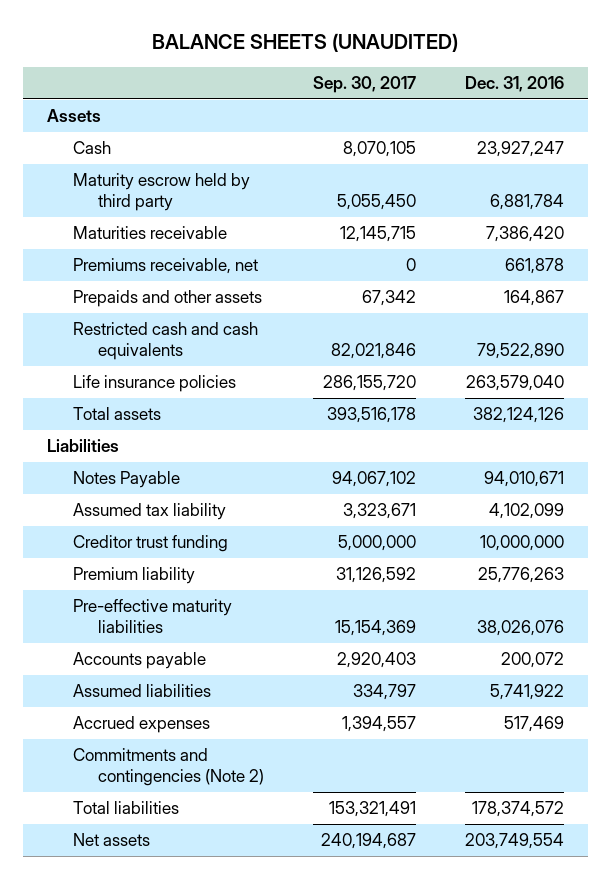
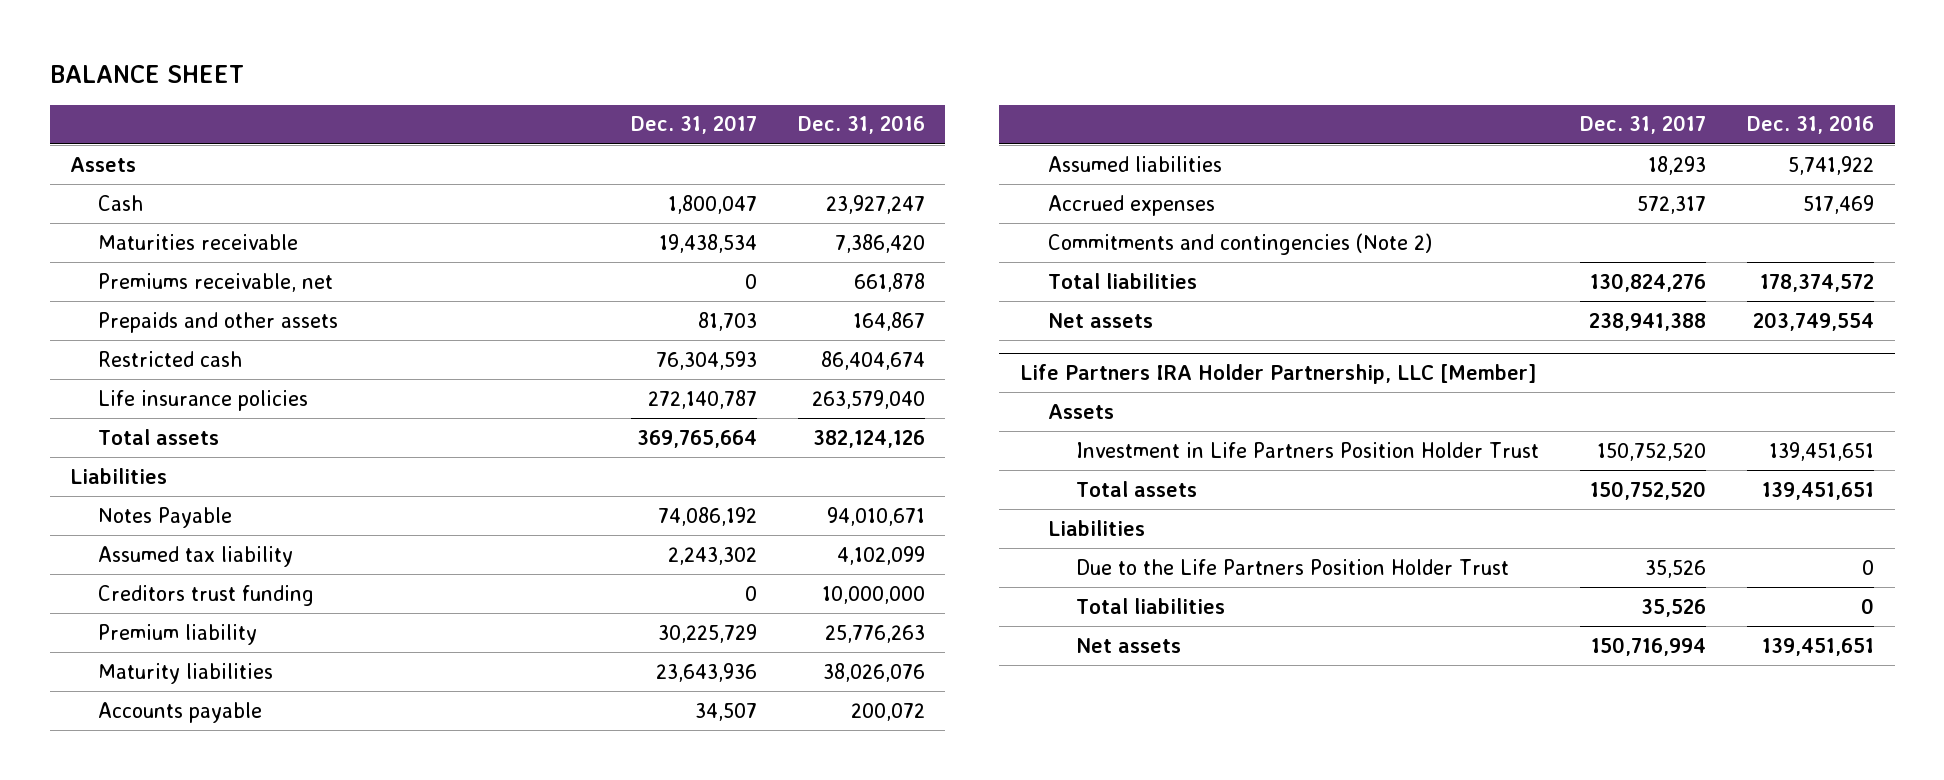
- BALANCE SHEETS (UNAUDITED)
+ BALANCE SHEET
- | Sep. 30, 2017 | Dec. 31, 2016
+ | Dec. 31, 2017 | Dec. 31, 2016
- Maturity escrow held by third party | 5,055,450 | 6,881,784
- Restricted cash and cash equivalents | 82,021,846 | 79,522,890
+ Restricted cash | 76,304,593 | 86,404,674
- Creditor trust funding | 5,000,000 | 10,000,000
+ Creditors trust funding | 0 | 10,000,000
- Pre-effective maturity liabilities | 15,154,369 | 38,026,076
+ Maturity liabilities | 23,643,936 | 38,026,076
+ Life Partners IRA Holder Partnership, LLC [Member]
+ Assets
+ Investment in Life Partners Position Holder Trust | 150,752,520 | 139,451,651
+ Total assets | 150,752,520 | 139,451,651
+ Liabilities
+ Due to the Life Partners Position Holder Trust | 35,526 | 0
+ Total liabilities | 35,526 | 0
+ Net assets | 150,716,994 | 139,451,651

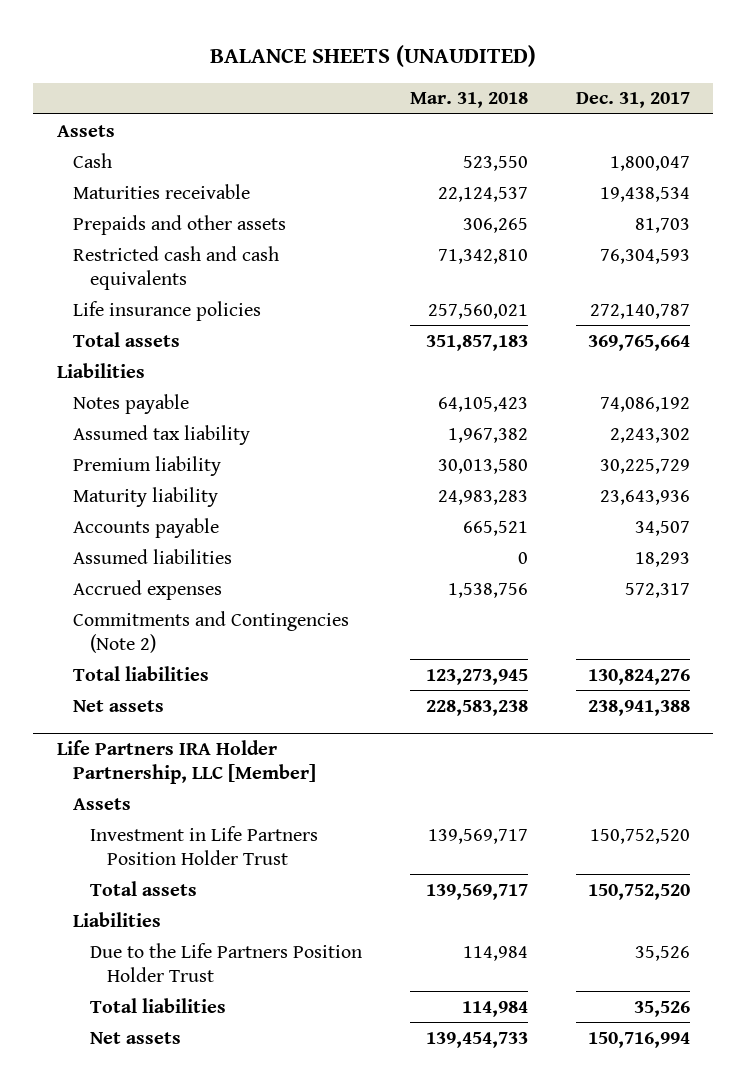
- BALANCE SHEET
+ BALANCE SHEETS (UNAUDITED)
- | Dec. 31, 2017 | Dec. 31, 2016
+ | Mar. 31, 2018 | Dec. 31, 2017
- Premiums receivable, net | 0 | 661,878
- Restricted cash | 76,304,593 | 86,404,674
+ Restricted cash and cash equivalents | 71,342,810 | 76,304,593
- Notes Payable | 74,086,192 | 94,010,671
+ Notes payable | 64,105,423 | 74,086,192
- Creditors trust funding | 0 | 10,000,000
- Maturity liabilities | 23,643,936 | 38,026,076
+ Maturity liability | 24,983,283 | 23,643,936
- Commitments and contingencies (Note 2)
+ Commitments and Contingencies (Note 2)

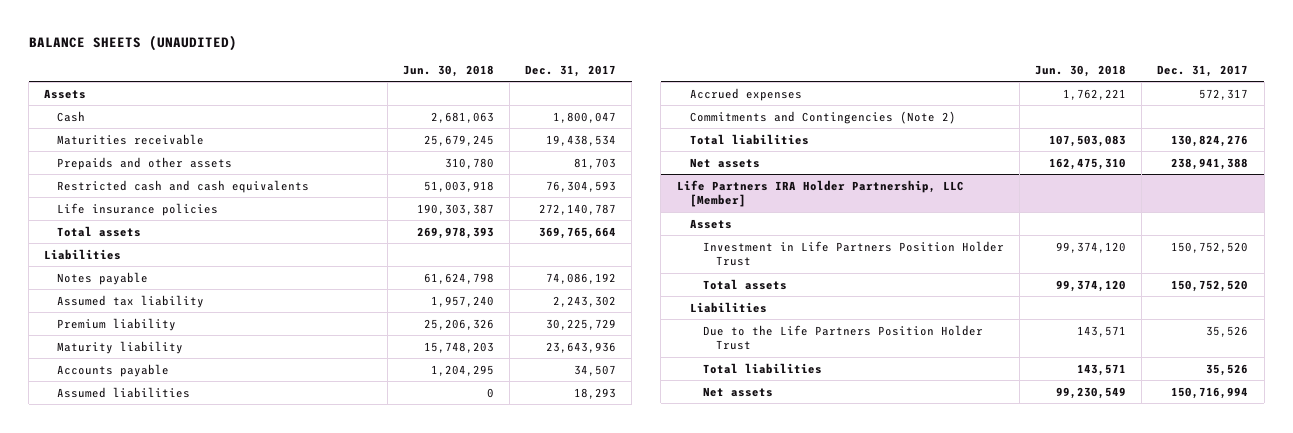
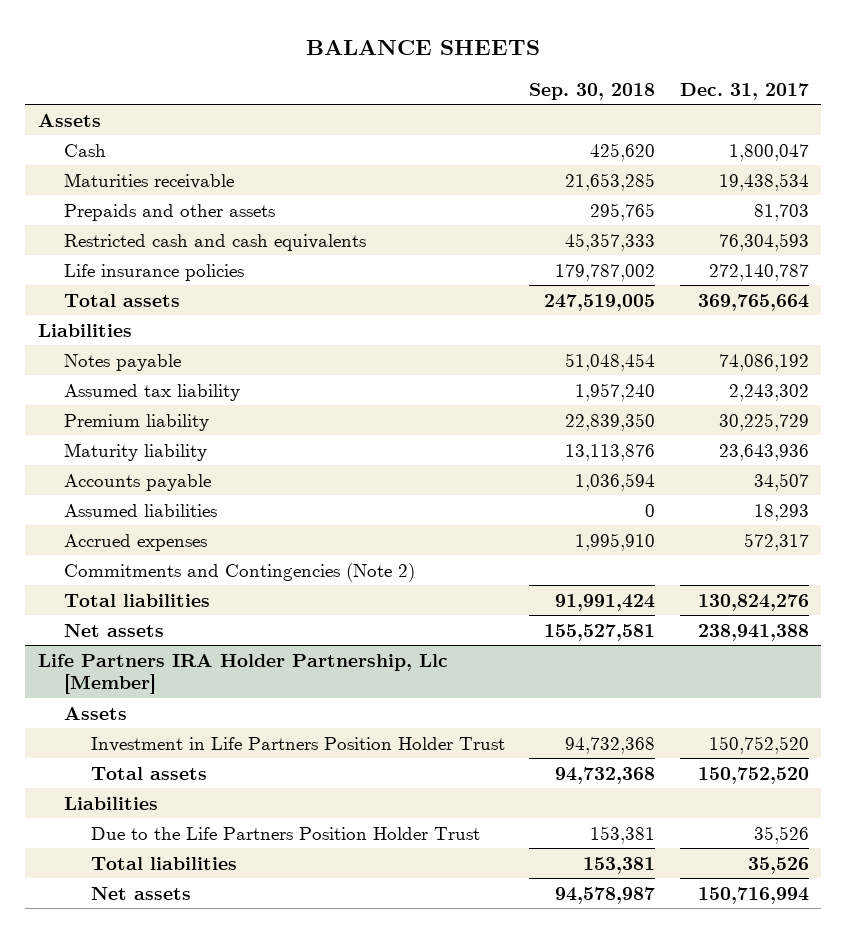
- BALANCE SHEETS (UNAUDITED)
+ BALANCE SHEETS
- | Jun. 30, 2018 | Dec. 31, 2017
+ | Sep. 30, 2018 | Dec. 31, 2017
- Life Partners IRA Holder Partnership, LLC [Member]
+ Life Partners IRA Holder Partnership, Llc [Member]

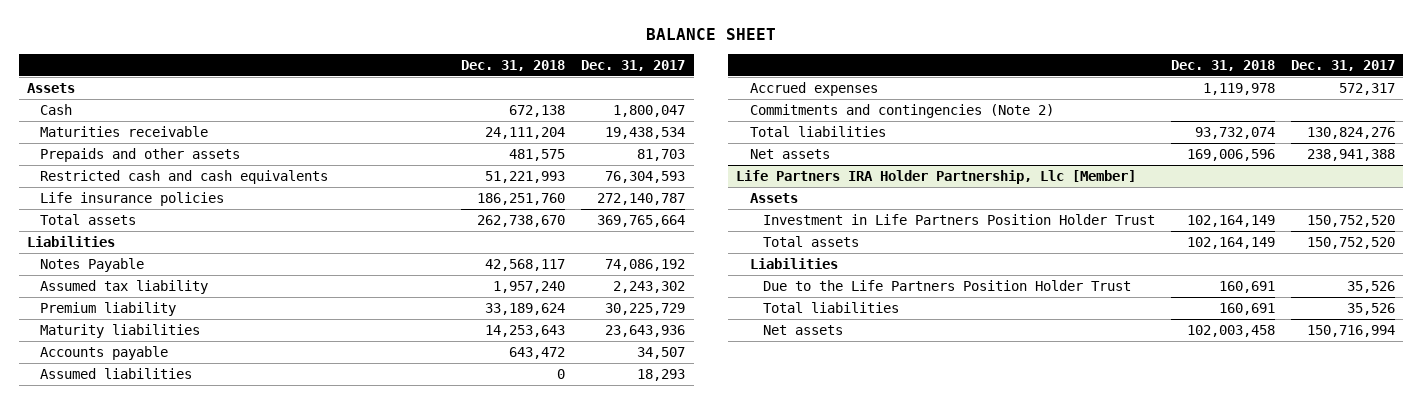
- BALANCE SHEETS
+ BALANCE SHEET
- | Sep. 30, 2018 | Dec. 31, 2017
+ | Dec. 31, 2018 | Dec. 31, 2017
- Notes payable | 51,048,454 | 74,086,192
+ Notes Payable | 42,568,117 | 74,086,192
- Maturity liability | 13,113,876 | 23,643,936
+ Maturity liabilities | 14,253,643 | 23,643,936
- Commitments and Contingencies (Note 2)
+ Commitments and contingencies (Note 2)

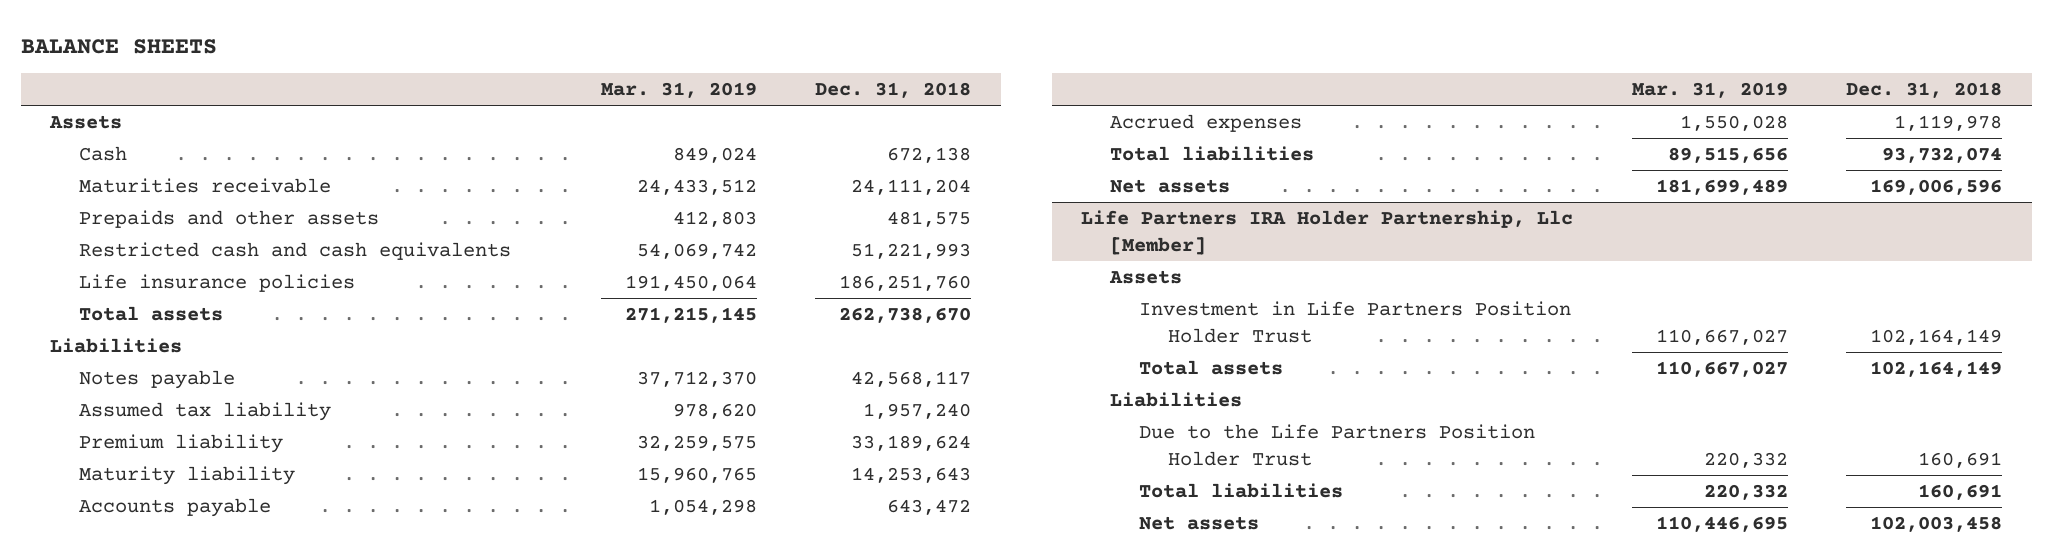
- BALANCE SHEET
+ BALANCE SHEETS
- | Dec. 31, 2018 | Dec. 31, 2017
+ | Mar. 31, 2019 | Dec. 31, 2018
- Notes Payable | 42,568,117 | 74,086,192
+ Notes payable | 37,712,370 | 42,568,117
- Maturity liabilities | 14,253,643 | 23,643,936
+ Maturity liability | 15,960,765 | 14,253,643
- Assumed liabilities | 0 | 18,293
- Commitments and contingencies (Note 2)

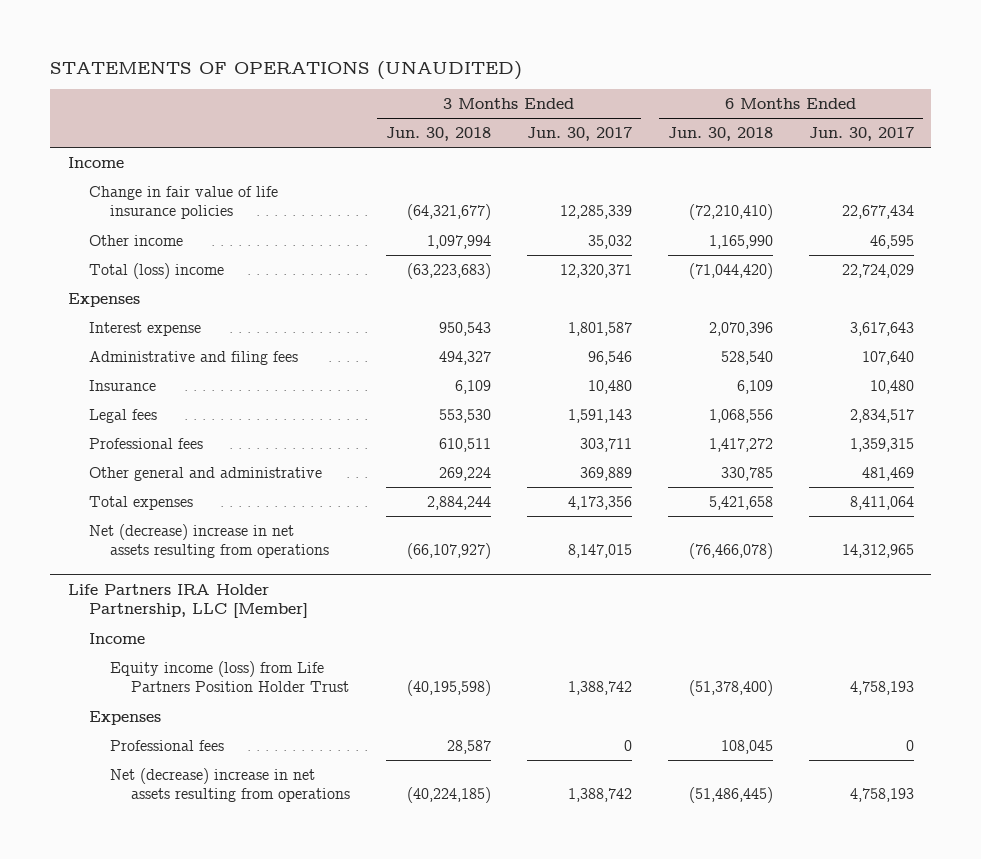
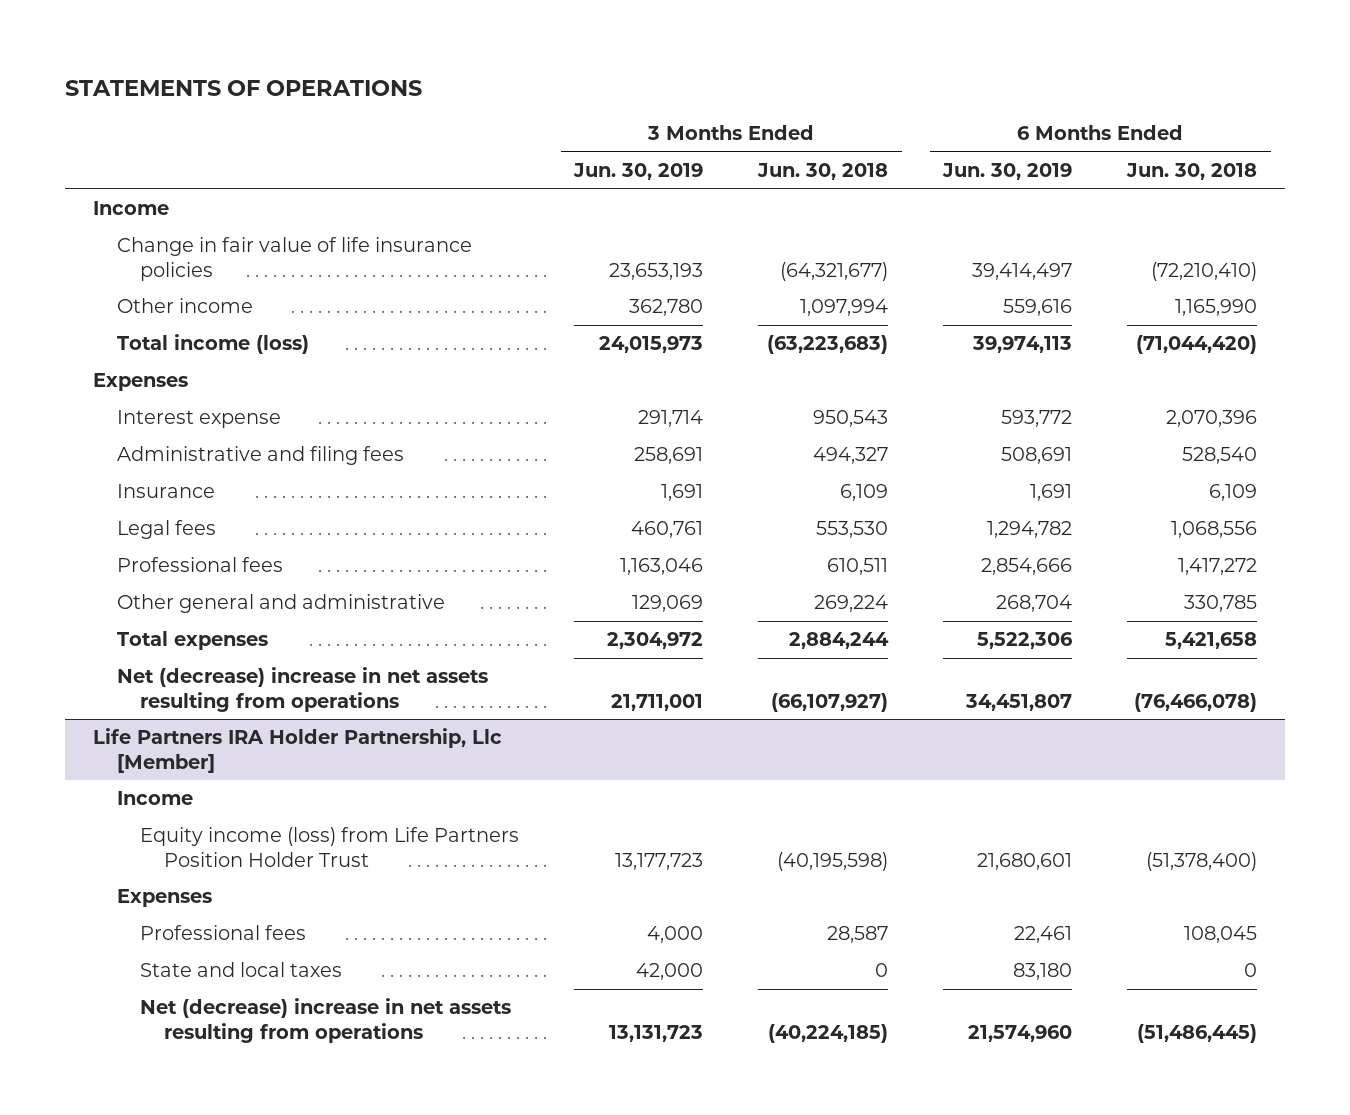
- STATEMENTS OF OPERATIONS (UNAUDITED)
+ STATEMENTS OF OPERATIONS
- | 3 Months Ended Jun. 30, 2018 | 3 Months Ended Jun. 30, 2017 | 6 Months Ended Jun. 30, 2018 | 6 Months Ended Jun. 30, 2017
+ | 3 Months Ended Jun. 30, 2019 | 3 Months Ended Jun. 30, 2018 | 6 Months Ended Jun. 30, 2019 | 6 Months Ended Jun. 30, 2018
- Total (loss) income | (63,223,683) | 12,320,371 | (71,044,420) | 22,724,029
+ Total income (loss) | 24,015,973 | (63,223,683) | 39,974,113 | (71,044,420)
- Life Partners IRA Holder Partnership, LLC [Member]
+ Life Partners IRA Holder Partnership, Llc [Member]
+ State and local taxes | 42,000 | 0 | 83,180 | 0

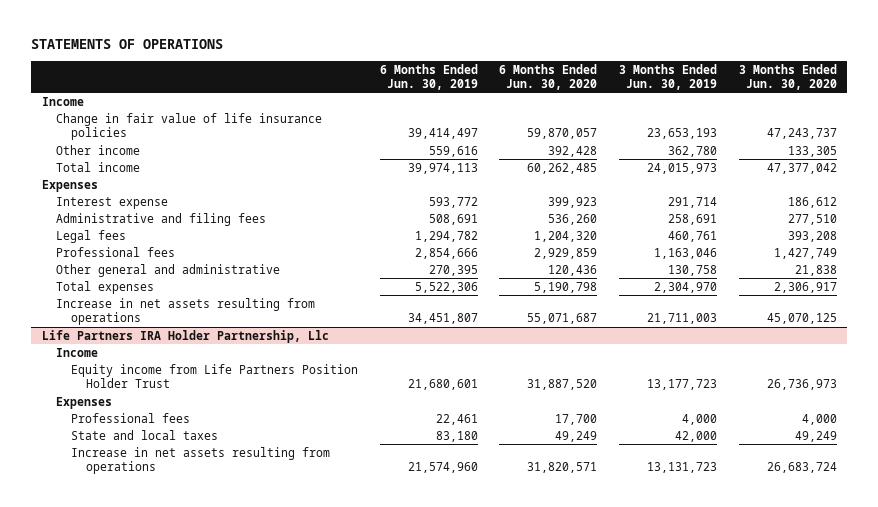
- | 3 Months Ended Jun. 30, 2019 | 3 Months Ended Jun. 30, 2018 | 6 Months Ended Jun. 30, 2019 | 6 Months Ended Jun. 30, 2018
+ | 6 Months Ended Jun. 30, 2019 | 6 Months Ended Jun. 30, 2020 | 3 Months Ended Jun. 30, 2019 | 3 Months Ended Jun. 30, 2020
- Total income (loss) | 24,015,973 | (63,223,683) | 39,974,113 | (71,044,420)
+ Total income | 39,974,113 | 60,262,485 | 24,015,973 | 47,377,042
- Insurance | 1,691 | 6,109 | 1,691 | 6,109
- Other general and administrative | 129,069 | 269,224 | 268,704 | 330,785
- Total expenses | 2,304,972 | 2,884,244 | 5,522,306 | 5,421,658
- Net (decrease) increase in net assets resulting from operations | 21,711,001 | (66,107,927) | 34,451,807 | (76,466,078)
- Life Partners IRA Holder Partnership, Llc [Member]
+ Other general and administrative | 270,395 | 120,436 | 130,758 | 21,838
+ Total expenses | 5,522,306 | 5,190,798 | 2,304,970 | 2,306,917
+ Increase in net assets resulting from operations | 34,451,807 | 55,071,687 | 21,711,003 | 45,070,125
+ Life Partners IRA Holder Partnership, Llc
- Equity income (loss) from Life Partners Position Holder Trust | 13,177,723 | (40,195,598) | 21,680,601 | (51,378,400)
+ Equity income from Life Partners Position Holder Trust | 21,680,601 | 31,887,520 | 13,177,723 | 26,736,973
- Net (decrease) increase in net assets resulting from operations | 13,131,723 | (40,224,185) | 21,574,960 | (51,486,445)
+ Increase in net assets resulting from operations | 21,574,960 | 31,820,571 | 13,131,723 | 26,683,724

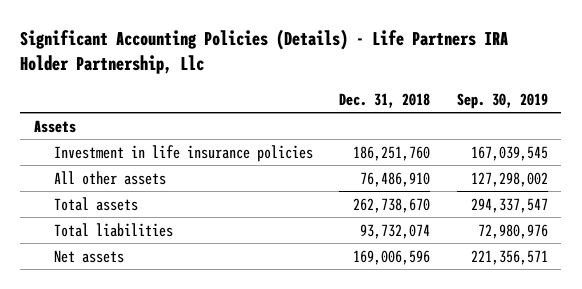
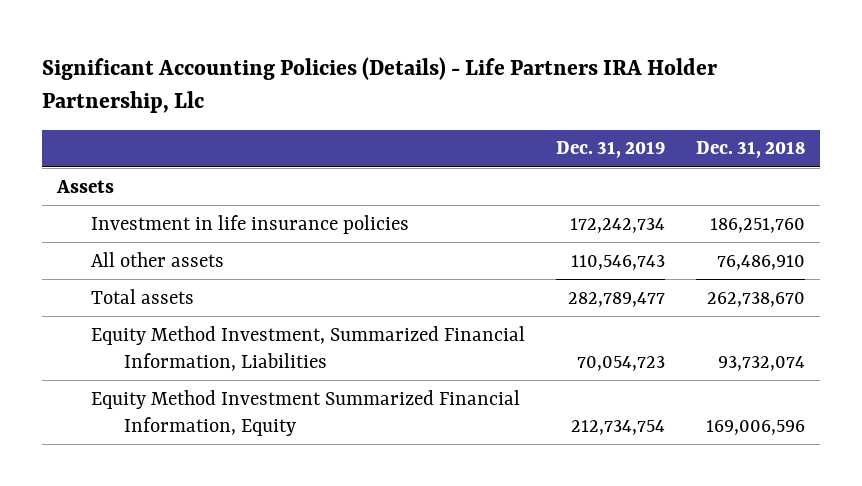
- | Dec. 31, 2018 | Sep. 30, 2019
+ | Dec. 31, 2019 | Dec. 31, 2018
- Total liabilities | 93,732,074 | 72,980,976
- Net assets | 169,006,596 | 221,356,571
+ Equity Method Investment, Summarized Financial Information, Liabilities | 70,054,723 | 93,732,074
+ Equity Method Investment Summarized Financial Information, Equity | 212,734,754 | 169,006,596

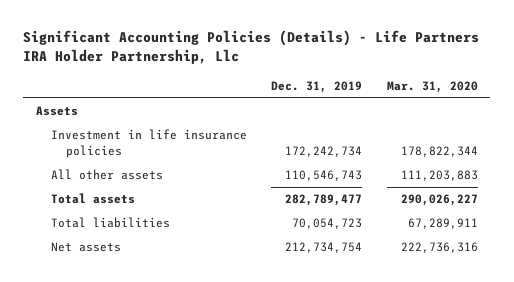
- | Dec. 31, 2019 | Dec. 31, 2018
+ | Dec. 31, 2019 | Mar. 31, 2020
- Equity Method Investment, Summarized Financial Information, Liabilities | 70,054,723 | 93,732,074
- Equity Method Investment Summarized Financial Information, Equity | 212,734,754 | 169,006,596
+ Total liabilities | 70,054,723 | 67,289,911
+ Net assets | 212,734,754 | 222,736,316

